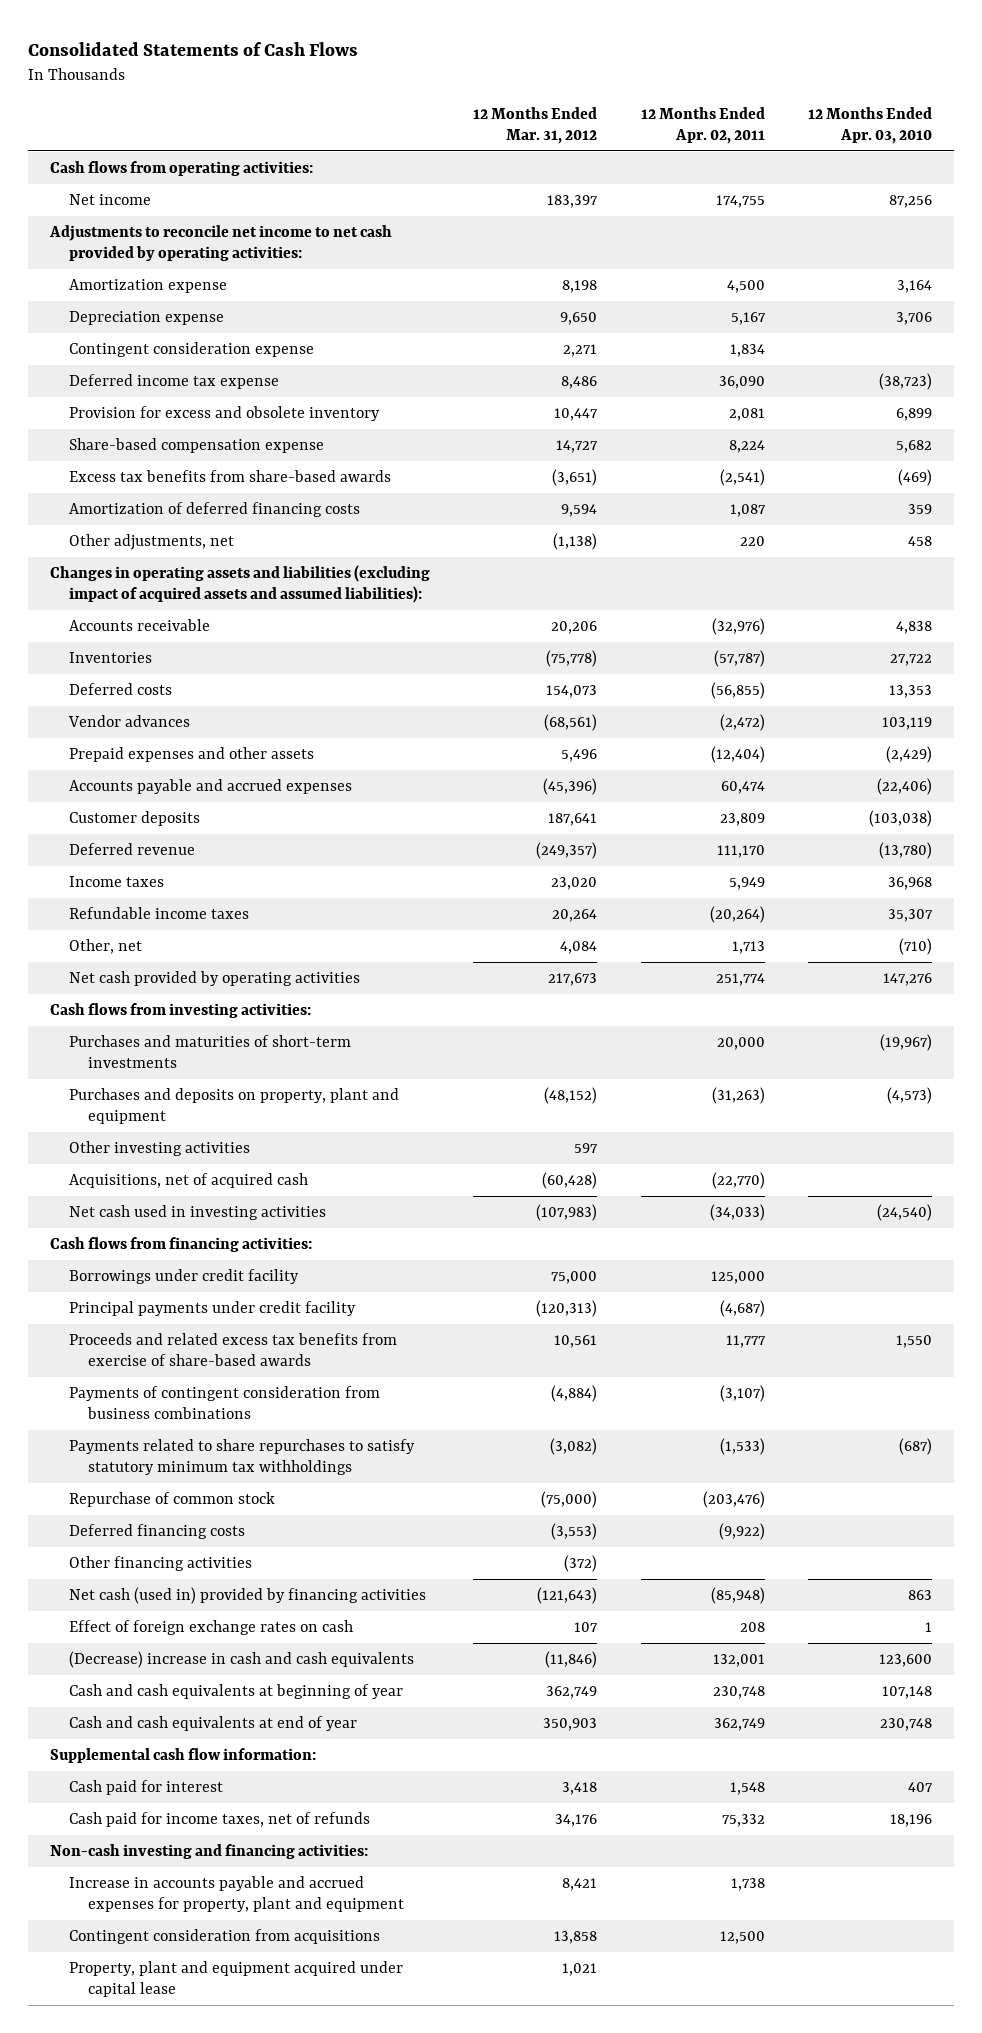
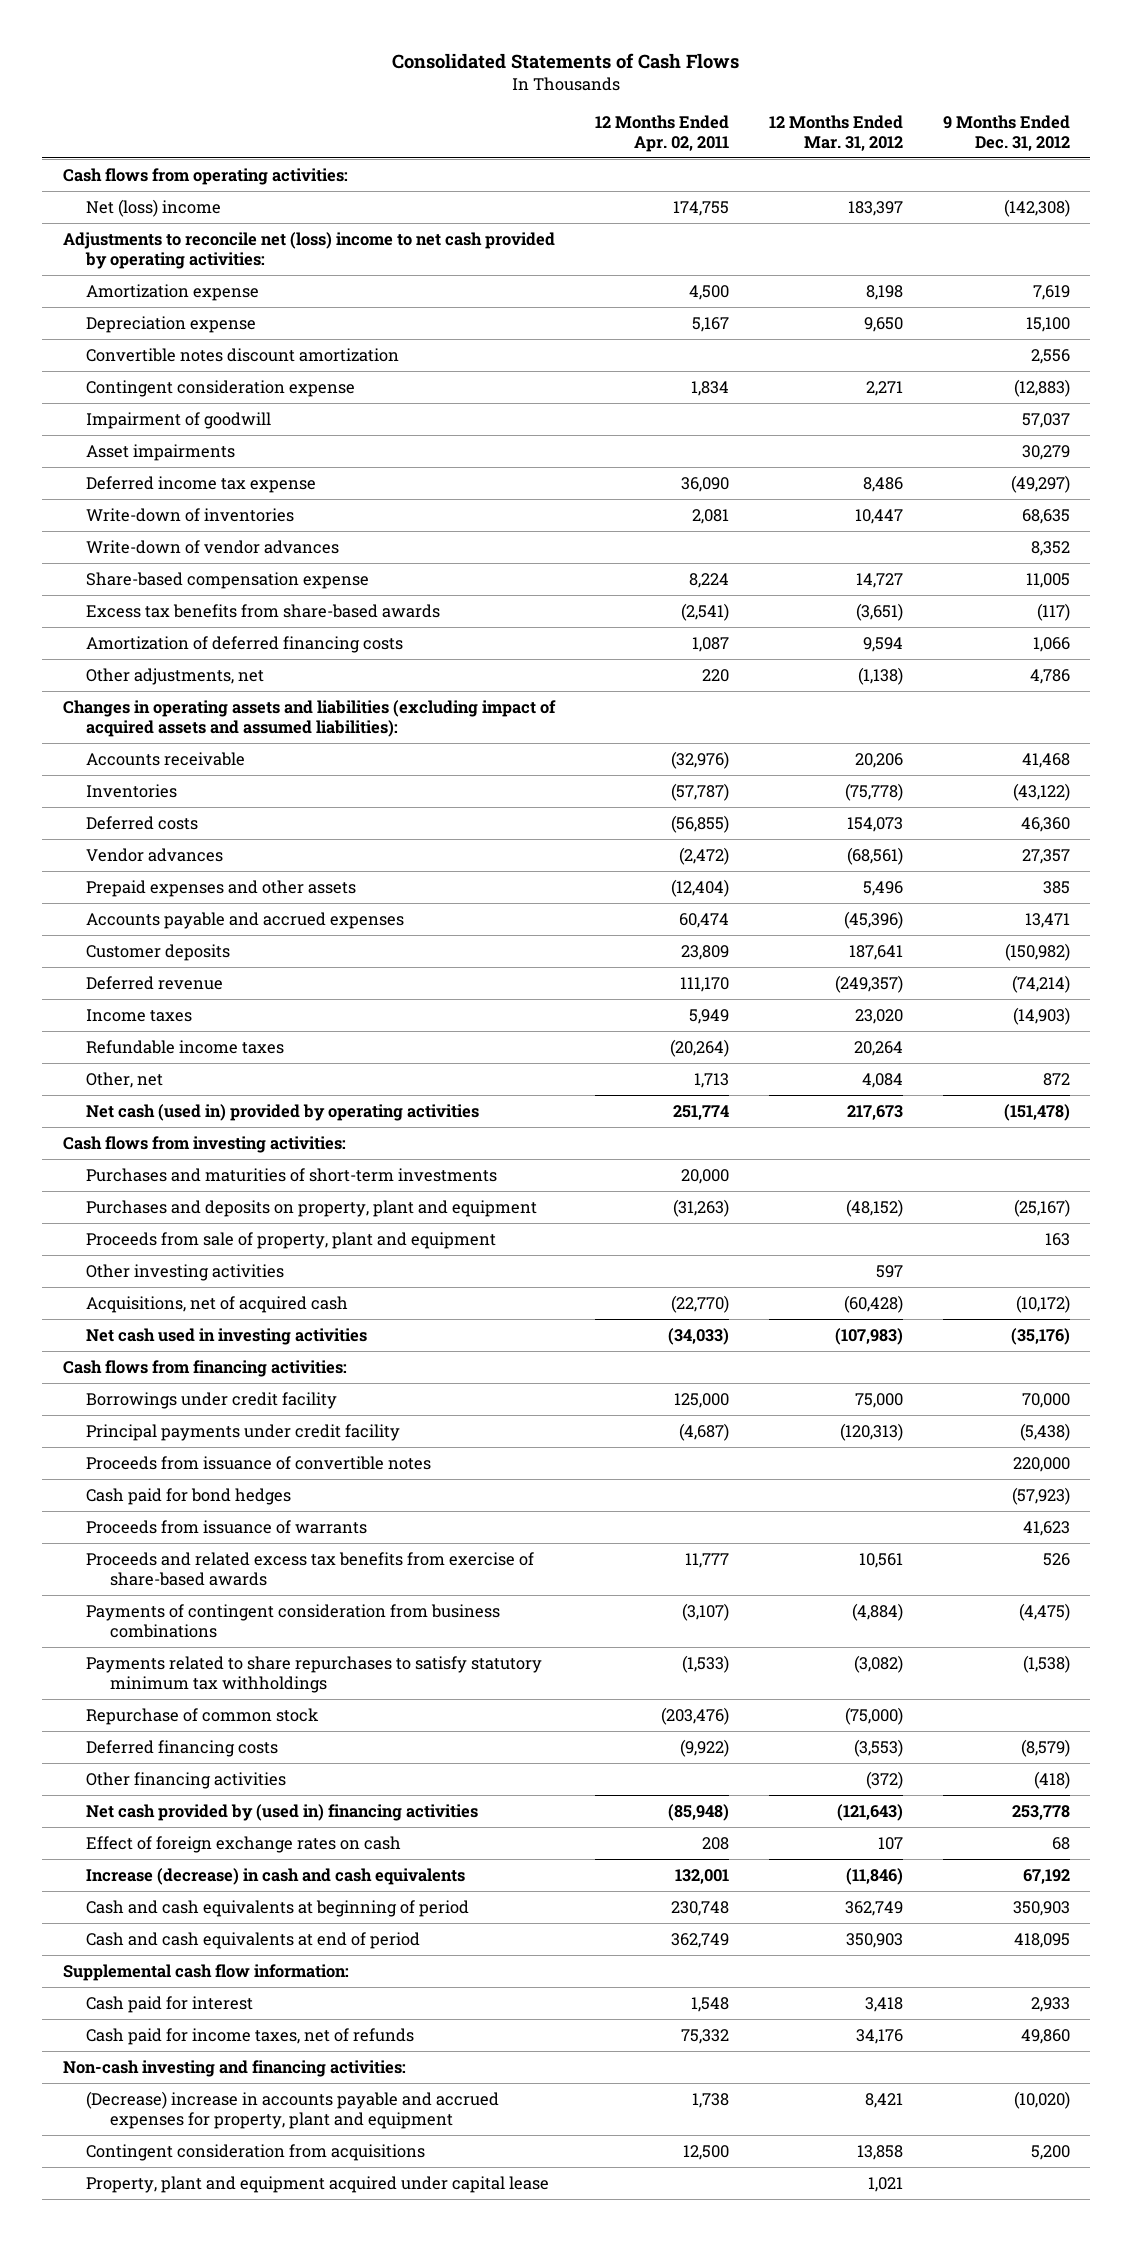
- | 12 Months Ended Mar. 31, 2012 | 12 Months Ended Apr. 02, 2011 | 12 Months Ended Apr. 03, 2010
+ | 12 Months Ended Apr. 02, 2011 | 12 Months Ended Mar. 31, 2012 | 9 Months Ended Dec. 31, 2012
- Net income | 183,397 | 174,755 | 87,256
- Adjustments to reconcile net income to net cash provided by operating activities:
+ Net (loss) income | 174,755 | 183,397 | (142,308)
+ Adjustments to reconcile net (loss) income to net cash provided by operating activities:
+ Convertible notes discount amortization | | | 2,556
+ Impairment of goodwill | | | 57,037
+ Asset impairments | | | 30,279
- Provision for excess and obsolete inventory | 10,447 | 2,081 | 6,899
+ Write-down of inventories | 2,081 | 10,447 | 68,635
+ Write-down of vendor advances | | | 8,352
- Net cash provided by operating activities | 217,673 | 251,774 | 147,276
+ Net cash (used in) provided by operating activities | 251,774 | 217,673 | (151,478)
+ Proceeds from sale of property, plant and equipment | | | 163
+ Proceeds from issuance of convertible notes | | | 220,000
+ Cash paid for bond hedges | | | (57,923)
+ Proceeds from issuance of warrants | | | 41,623
- Net cash (used in) provided by financing activities | (121,643) | (85,948) | 863
+ Net cash provided by (used in) financing activities | (85,948) | (121,643) | 253,778
- (Decrease) increase in cash and cash equivalents | (11,846) | 132,001 | 123,600
- Cash and cash equivalents at beginning of year | 362,749 | 230,748 | 107,148
- Cash and cash equivalents at end of year | 350,903 | 362,749 | 230,748
+ Increase (decrease) in cash and cash equivalents | 132,001 | (11,846) | 67,192
+ Cash and cash equivalents at beginning of period | 230,748 | 362,749 | 350,903
+ Cash and cash equivalents at end of period | 362,749 | 350,903 | 418,095
- Increase in accounts payable and accrued expenses for property, plant and equipment | 8,421 | 1,738 |
+ (Decrease) increase in accounts payable and accrued expenses for property, plant and equipment | 1,738 | 8,421 | (10,020)

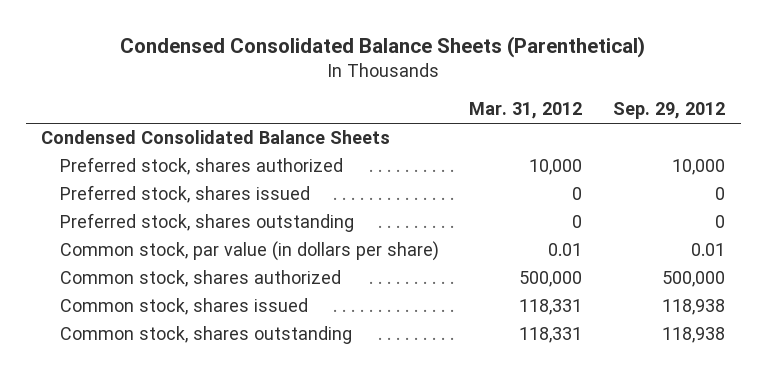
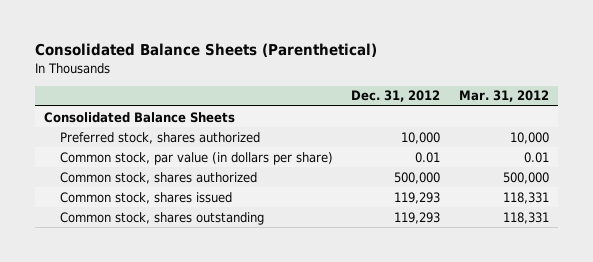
- Condensed Consolidated Balance Sheets (Parenthetical)
+ Consolidated Balance Sheets (Parenthetical)
- | Mar. 31, 2012 | Sep. 29, 2012
+ | Dec. 31, 2012 | Mar. 31, 2012
- Condensed Consolidated Balance Sheets
+ Consolidated Balance Sheets
- Preferred stock, shares issued | 0 | 0
- Preferred stock, shares outstanding | 0 | 0

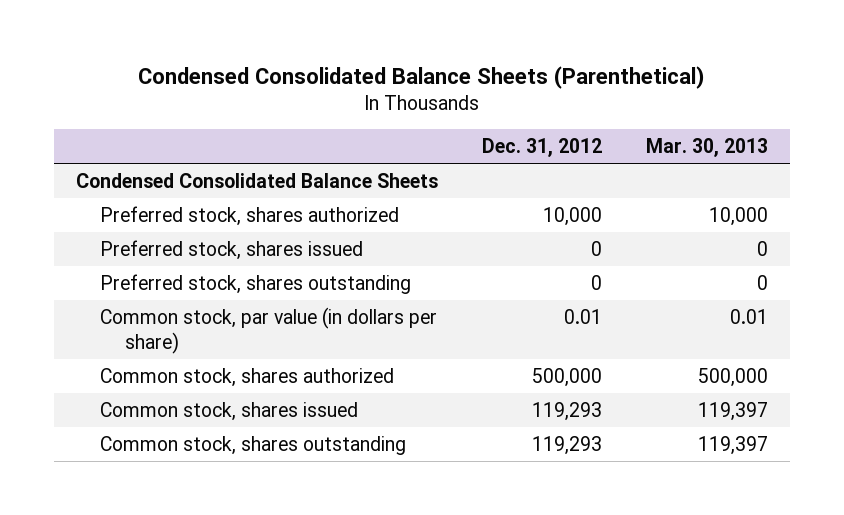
- Consolidated Balance Sheets (Parenthetical)
+ Condensed Consolidated Balance Sheets (Parenthetical)
- | Dec. 31, 2012 | Mar. 31, 2012
+ | Dec. 31, 2012 | Mar. 30, 2013
- Consolidated Balance Sheets
+ Condensed Consolidated Balance Sheets
+ Preferred stock, shares issued | 0 | 0
+ Preferred stock, shares outstanding | 0 | 0

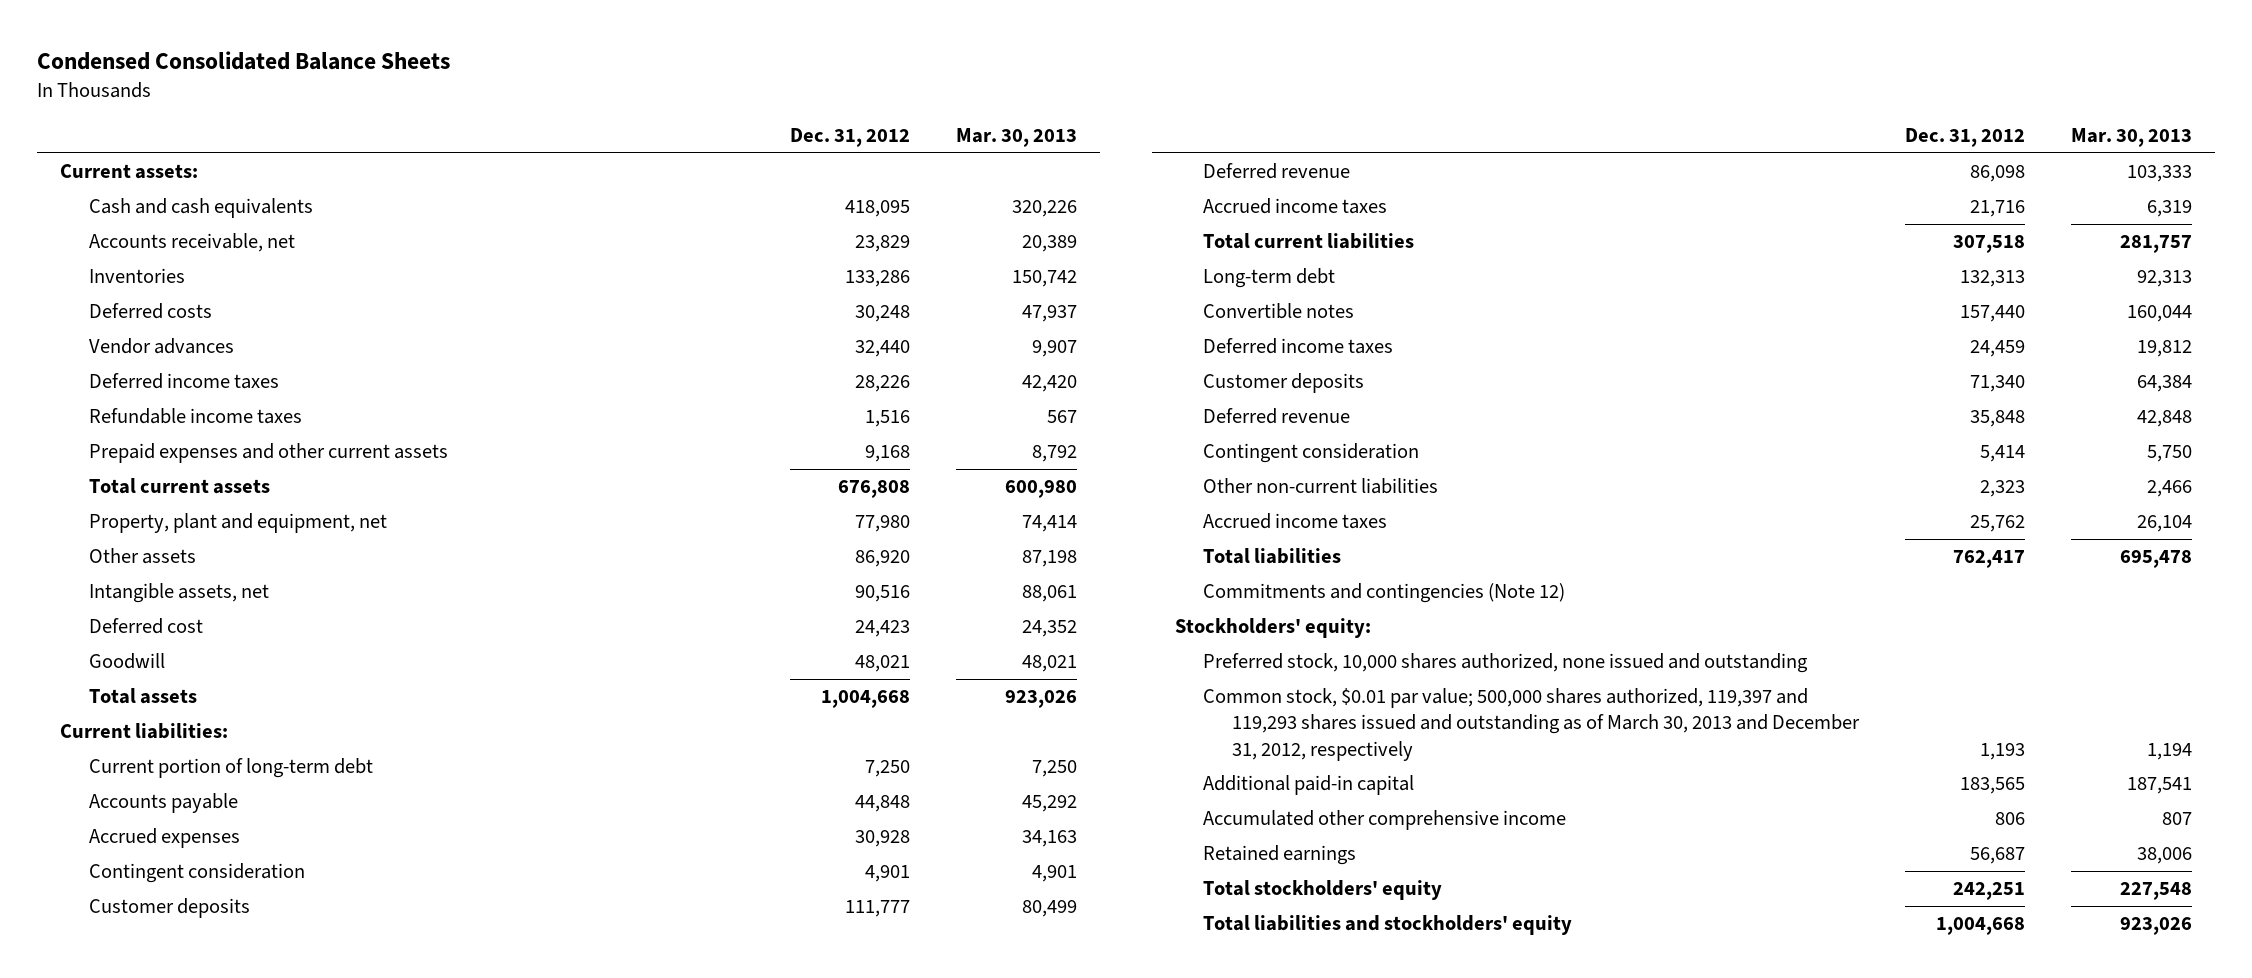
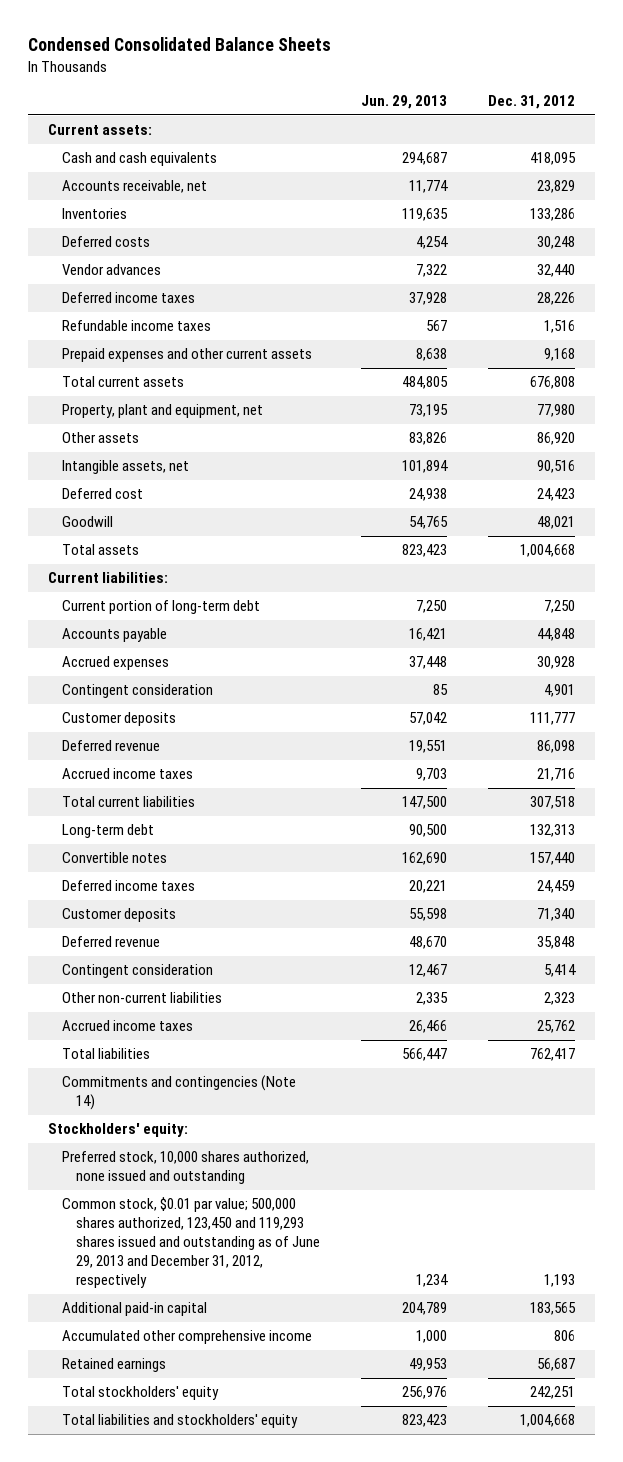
- | Dec. 31, 2012 | Mar. 30, 2013
+ | Jun. 29, 2013 | Dec. 31, 2012
- Commitments and contingencies (Note 12)
+ Commitments and contingencies (Note 14)
- Common stock, $0.01 par value; 500,000 shares authorized, 119,397 and 119,293 shares issued and outstanding as of March 30, 2013 and December 31, 2012, respectively | 1,193 | 1,194
+ Common stock, $0.01 par value; 500,000 shares authorized, 123,450 and 119,293 shares issued and outstanding as of June 29, 2013 and December 31, 2012, respectively | 1,234 | 1,193

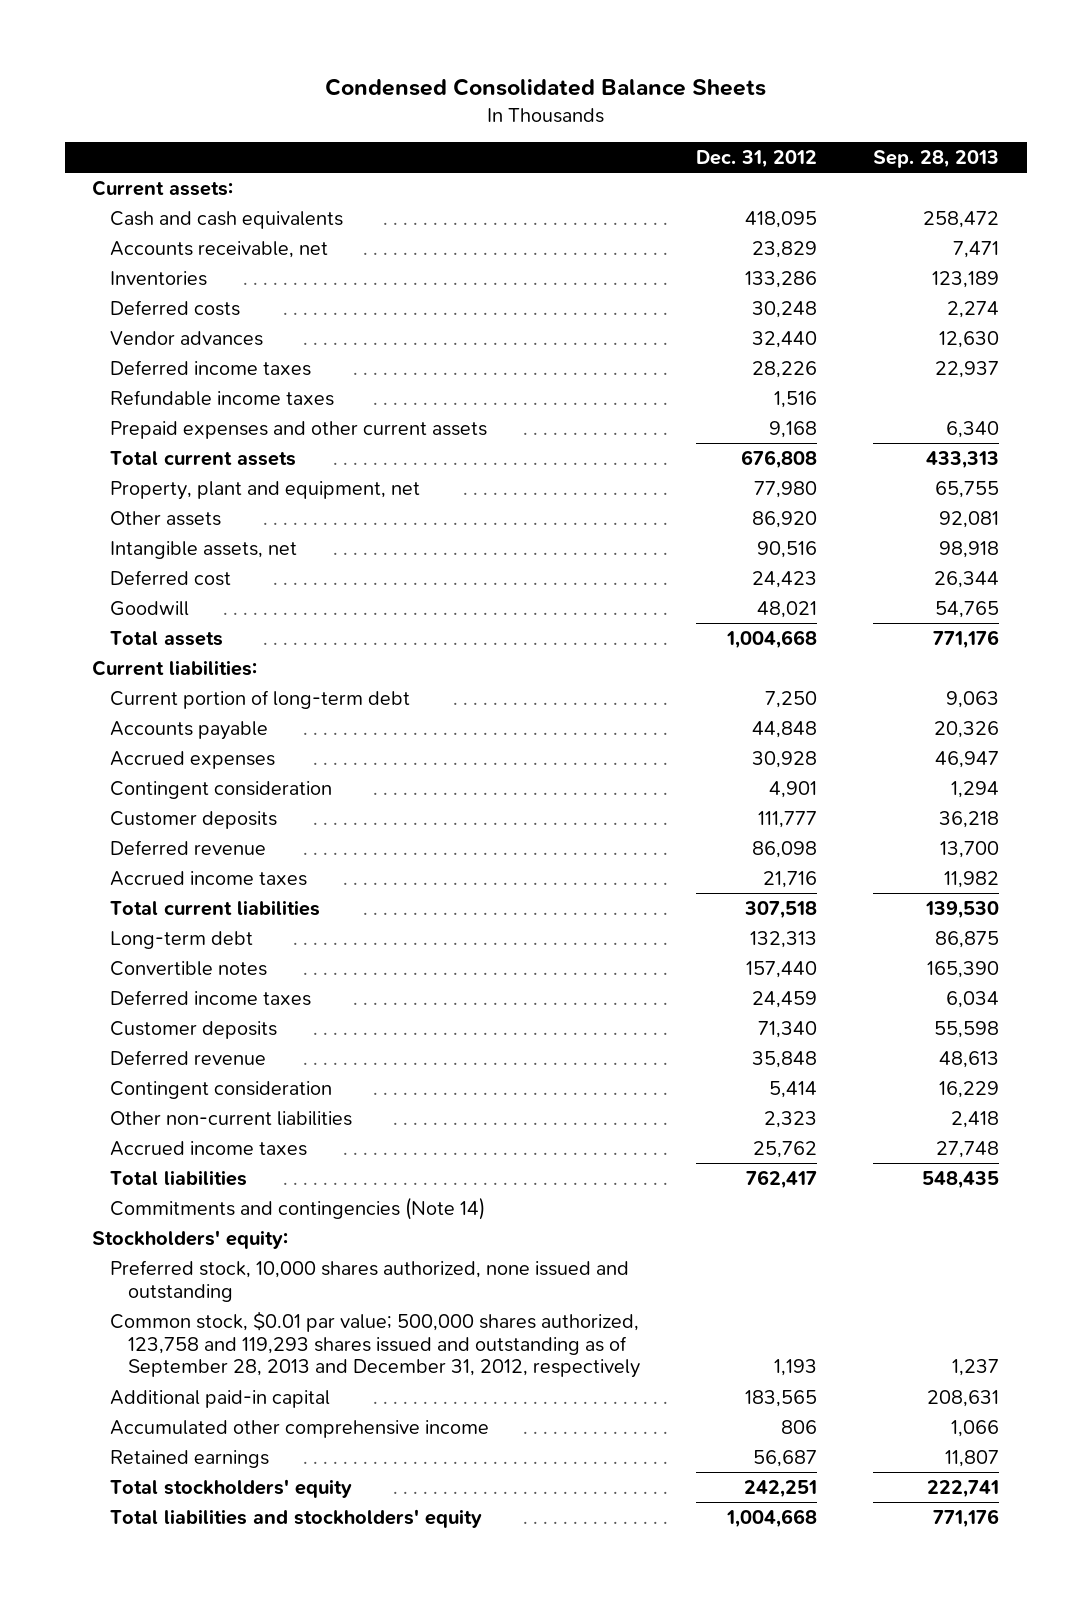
- | Jun. 29, 2013 | Dec. 31, 2012
+ | Dec. 31, 2012 | Sep. 28, 2013
- Common stock, $0.01 par value; 500,000 shares authorized, 123,450 and 119,293 shares issued and outstanding as of June 29, 2013 and December 31, 2012, respectively | 1,234 | 1,193
+ Common stock, $0.01 par value; 500,000 shares authorized, 123,758 and 119,293 shares issued and outstanding as of September 28, 2013 and December 31, 2012, respectively | 1,193 | 1,237

